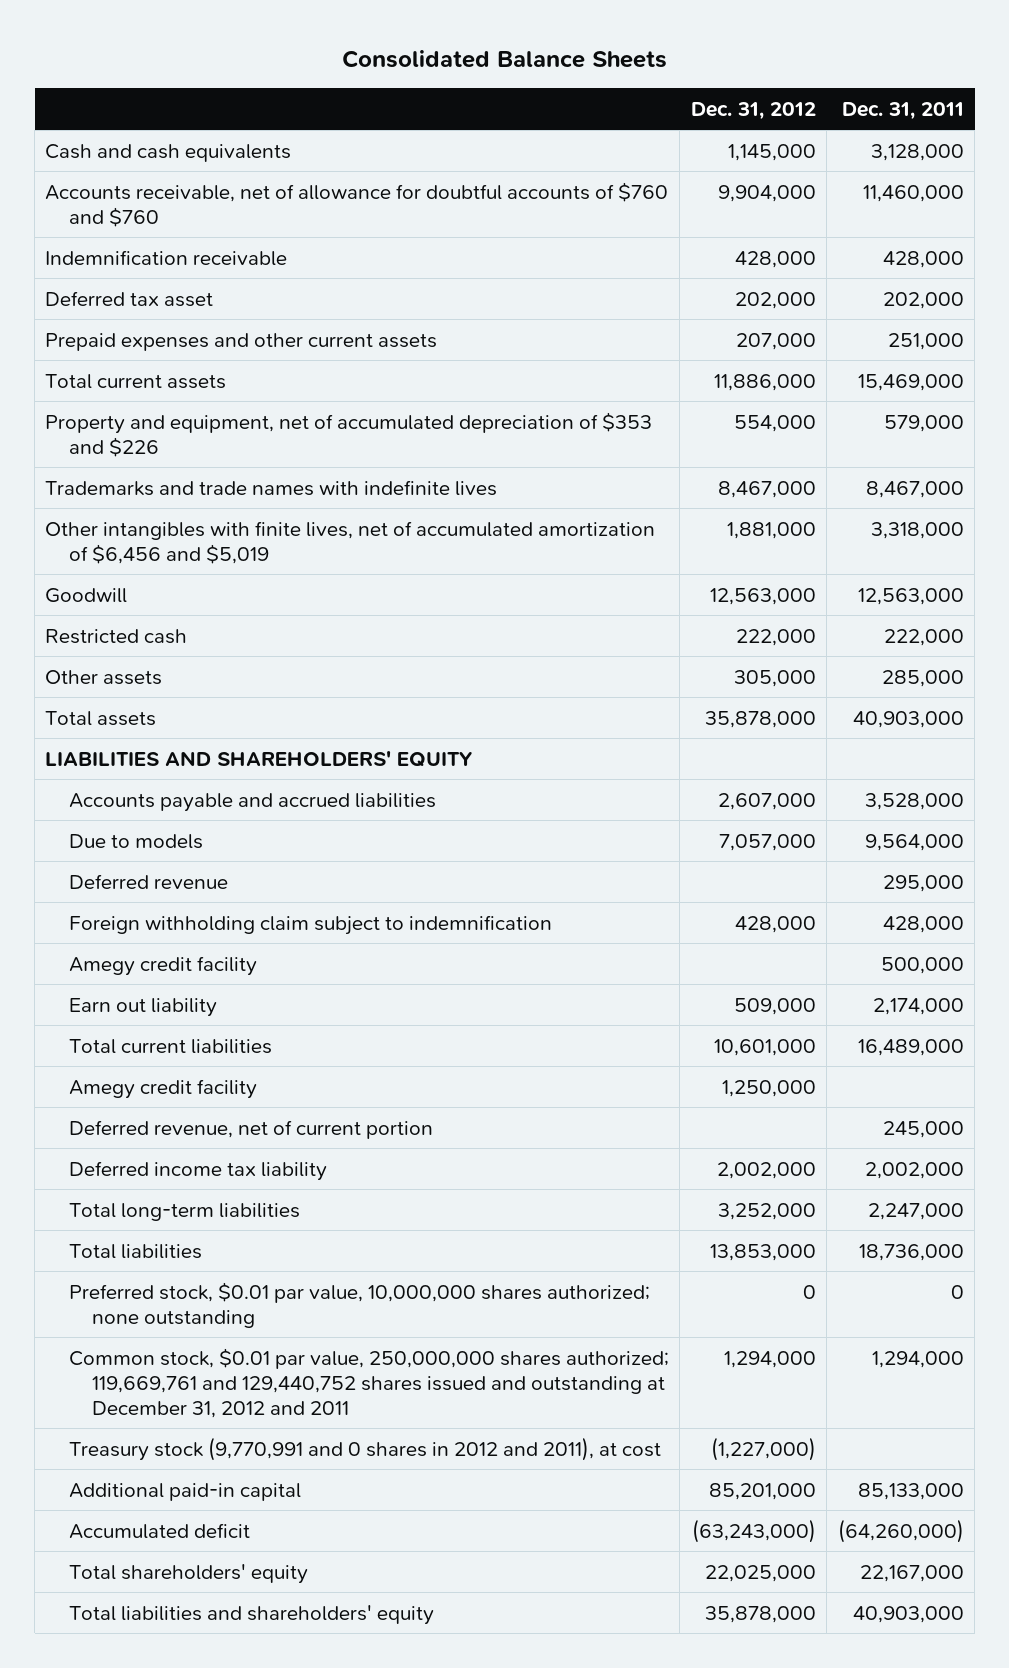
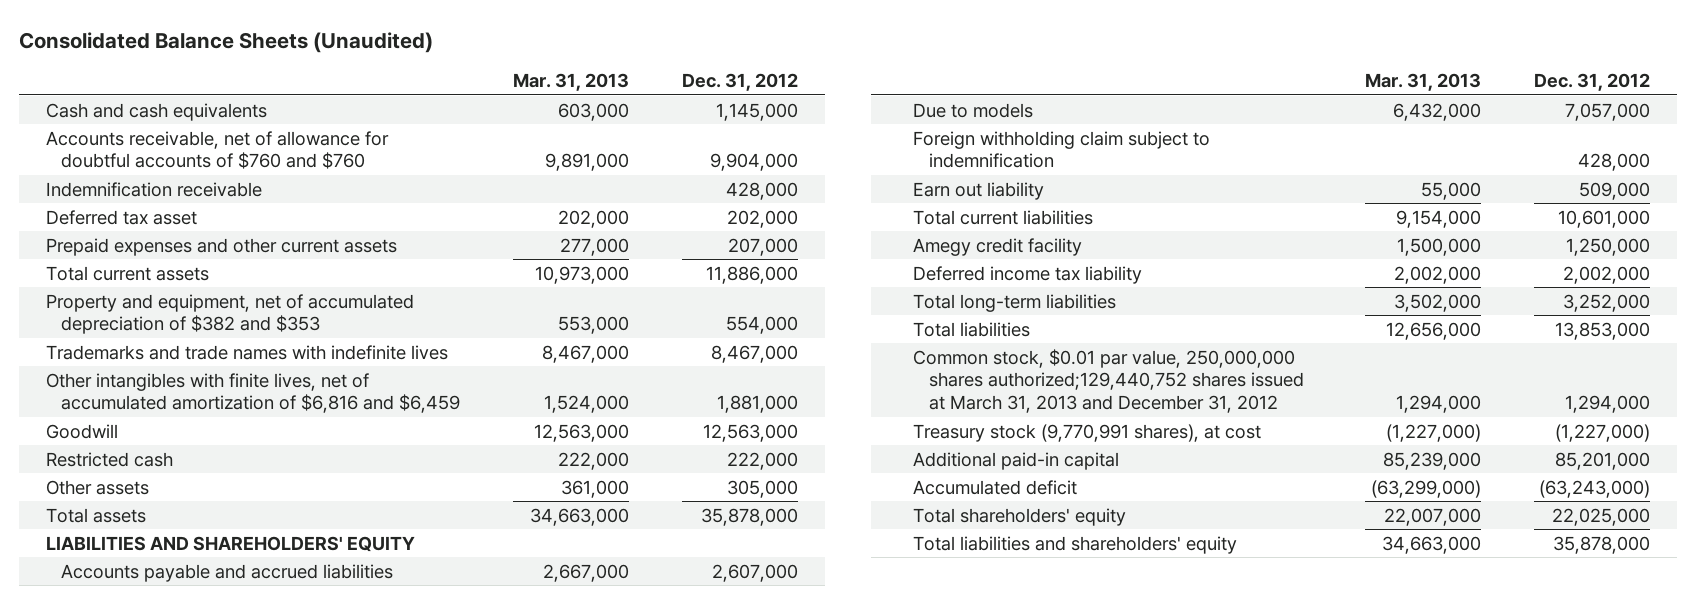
- Consolidated Balance Sheets
+ Consolidated Balance Sheets (Unaudited)
- | Dec. 31, 2012 | Dec. 31, 2011
+ | Mar. 31, 2013 | Dec. 31, 2012
- Property and equipment, net of accumulated depreciation of $353 and $226 | 554,000 | 579,000
+ Property and equipment, net of accumulated depreciation of $382 and $353 | 553,000 | 554,000
- Other intangibles with finite lives, net of accumulated amortization of $6,456 and $5,019 | 1,881,000 | 3,318,000
+ Other intangibles with finite lives, net of accumulated amortization of $6,816 and $6,459 | 1,524,000 | 1,881,000
- Deferred revenue | | 295,000
- Amegy credit facility | | 500,000
- Deferred revenue, net of current portion | | 245,000
- Preferred stock, $0.01 par value, 10,000,000 shares authorized; none outstanding | 0 | 0
- Common stock, $0.01 par value, 250,000,000 shares authorized; 119,669,761 and 129,440,752 shares issued and outstanding at December 31, 2012 and 2011 | 1,294,000 | 1,294,000
- Treasury stock (9,770,991 and 0 shares in 2012 and 2011), at cost | (1,227,000) |
+ Common stock, $0.01 par value, 250,000,000 shares authorized;129,440,752 shares issued at March 31, 2013 and December 31, 2012 | 1,294,000 | 1,294,000
+ Treasury stock (9,770,991 shares), at cost | (1,227,000) | (1,227,000)

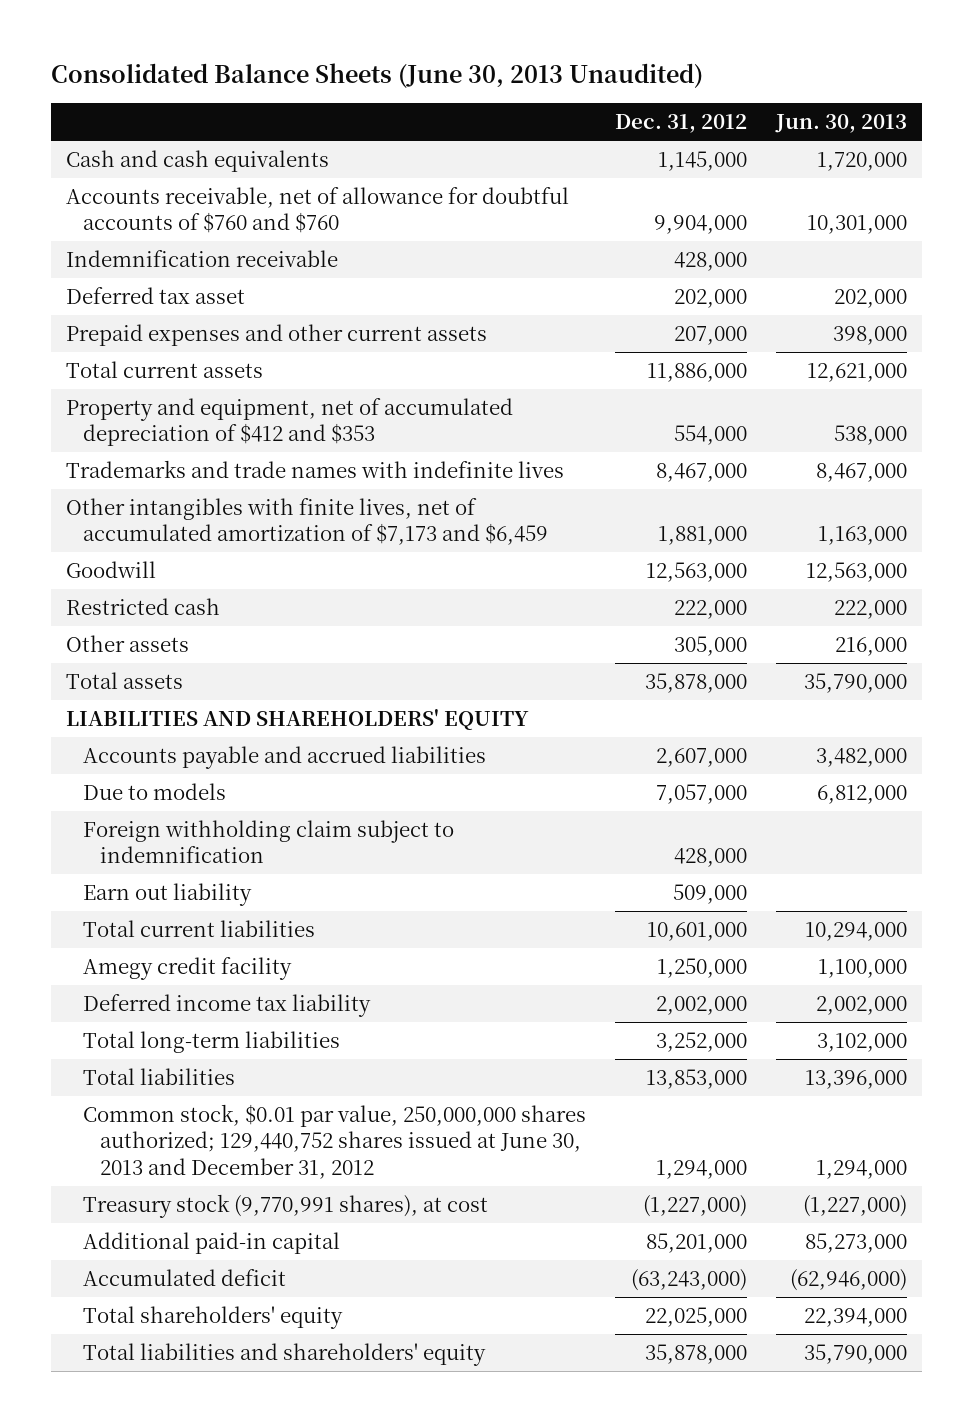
- Consolidated Balance Sheets (Unaudited)
+ Consolidated Balance Sheets (June 30, 2013 Unaudited)
- | Mar. 31, 2013 | Dec. 31, 2012
+ | Dec. 31, 2012 | Jun. 30, 2013
- Property and equipment, net of accumulated depreciation of $382 and $353 | 553,000 | 554,000
+ Property and equipment, net of accumulated depreciation of $412 and $353 | 554,000 | 538,000
- Other intangibles with finite lives, net of accumulated amortization of $6,816 and $6,459 | 1,524,000 | 1,881,000
+ Other intangibles with finite lives, net of accumulated amortization of $7,173 and $6,459 | 1,881,000 | 1,163,000
- Common stock, $0.01 par value, 250,000,000 shares authorized;129,440,752 shares issued at March 31, 2013 and December 31, 2012 | 1,294,000 | 1,294,000
+ Common stock, $0.01 par value, 250,000,000 shares authorized; 129,440,752 shares issued at June 30, 2013 and December 31, 2012 | 1,294,000 | 1,294,000

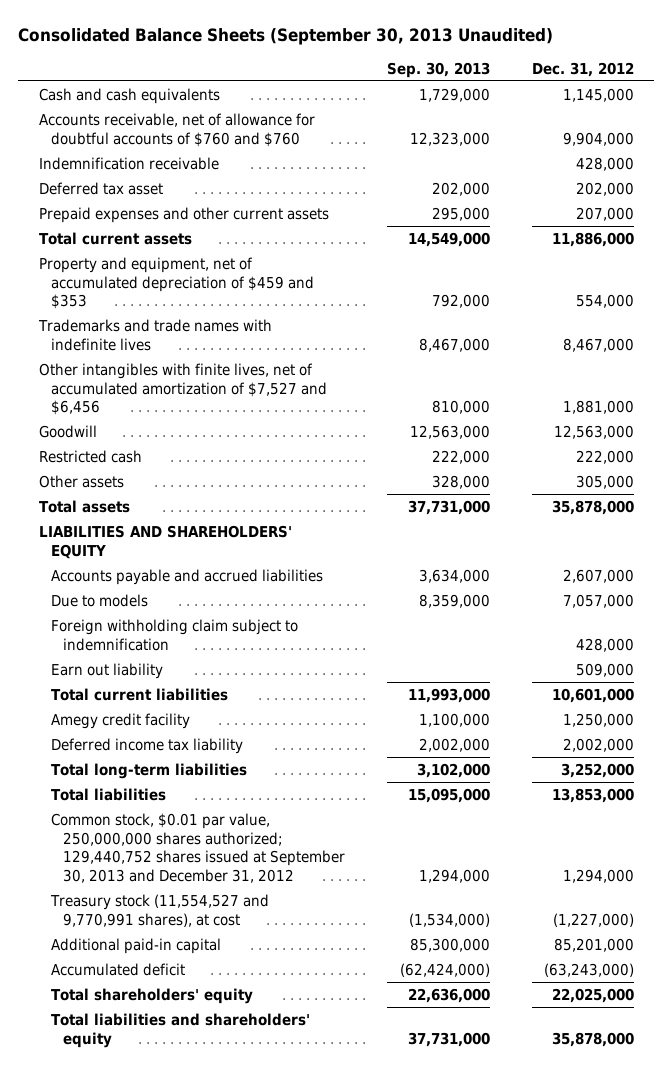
- Consolidated Balance Sheets (June 30, 2013 Unaudited)
+ Consolidated Balance Sheets (September 30, 2013 Unaudited)
- | Dec. 31, 2012 | Jun. 30, 2013
+ | Sep. 30, 2013 | Dec. 31, 2012
- Property and equipment, net of accumulated depreciation of $412 and $353 | 554,000 | 538,000
+ Property and equipment, net of accumulated depreciation of $459 and $353 | 792,000 | 554,000
- Other intangibles with finite lives, net of accumulated amortization of $7,173 and $6,459 | 1,881,000 | 1,163,000
+ Other intangibles with finite lives, net of accumulated amortization of $7,527 and $6,456 | 810,000 | 1,881,000
- Common stock, $0.01 par value, 250,000,000 shares authorized; 129,440,752 shares issued at June 30, 2013 and December 31, 2012 | 1,294,000 | 1,294,000
- Treasury stock (9,770,991 shares), at cost | (1,227,000) | (1,227,000)
+ Common stock, $0.01 par value, 250,000,000 shares authorized; 129,440,752 shares issued at September 30, 2013 and December 31, 2012 | 1,294,000 | 1,294,000
+ Treasury stock (11,554,527 and 9,770,991 shares), at cost | (1,534,000) | (1,227,000)

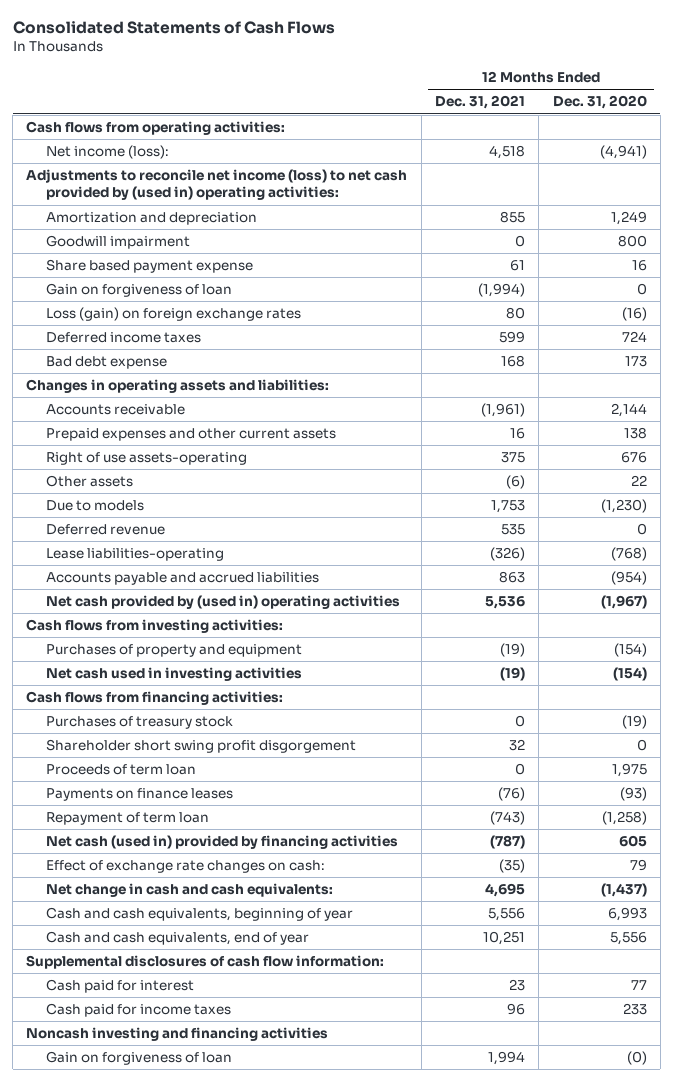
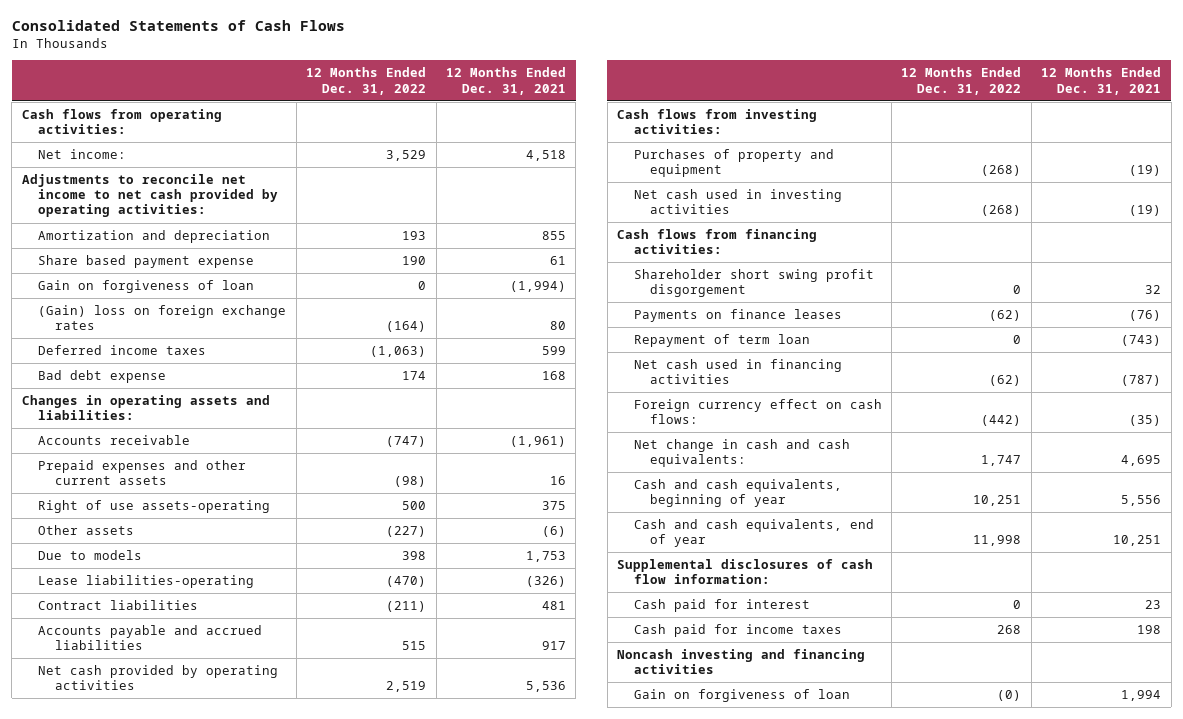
- | 12 Months Ended Dec. 31, 2021 | 12 Months Ended Dec. 31, 2020
+ | 12 Months Ended Dec. 31, 2022 | 12 Months Ended Dec. 31, 2021
- Net income (loss): | 4,518 | (4,941)
- Adjustments to reconcile net income (loss) to net cash provided by (used in) operating activities:
+ Net income: | 3,529 | 4,518
+ Adjustments to reconcile net income to net cash provided by operating activities:
- Goodwill impairment | 0 | 800
- Loss (gain) on foreign exchange rates | 80 | (16)
+ (Gain) loss on foreign exchange rates | (164) | 80
- Deferred revenue | 535 | 0
- Accounts payable and accrued liabilities | 863 | (954)
- Net cash provided by (used in) operating activities | 5,536 | (1,967)
+ Contract liabilities | (211) | 481
+ Accounts payable and accrued liabilities | 515 | 917
+ Net cash provided by operating activities | 2,519 | 5,536
- Purchases of treasury stock | 0 | (19)
- Proceeds of term loan | 0 | 1,975
- Net cash (used in) provided by financing activities | (787) | 605
- Effect of exchange rate changes on cash: | (35) | 79
+ Net cash used in financing activities | (62) | (787)
+ Foreign currency effect on cash flows: | (442) | (35)
- Cash paid for income taxes | 96 | 233
+ Cash paid for income taxes | 268 | 198

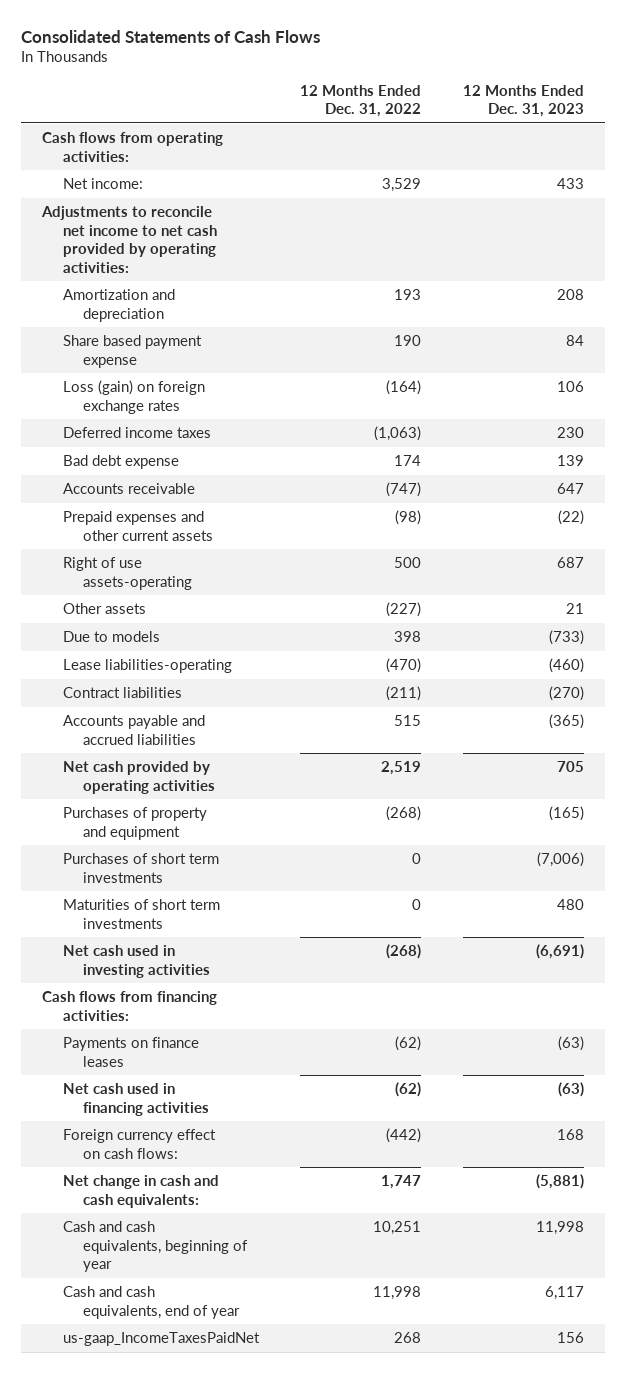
- | 12 Months Ended Dec. 31, 2022 | 12 Months Ended Dec. 31, 2021
+ | 12 Months Ended Dec. 31, 2022 | 12 Months Ended Dec. 31, 2023
- Gain on forgiveness of loan | 0 | (1,994)
- (Gain) loss on foreign exchange rates | (164) | 80
+ Loss (gain) on foreign exchange rates | (164) | 106
- Changes in operating assets and liabilities:
- Cash flows from investing activities:
+ Purchases of short term investments | 0 | (7,006)
+ Maturities of short term investments | 0 | 480
- Shareholder short swing profit disgorgement | 0 | 32
- Repayment of term loan | 0 | (743)
- Supplemental disclosures of cash flow information:
- Cash paid for interest | 0 | 23
- Cash paid for income taxes | 268 | 198
- Noncash investing and financing activities
- Gain on forgiveness of loan | (0) | 1,994
+ us-gaap_IncomeTaxesPaidNet | 268 | 156

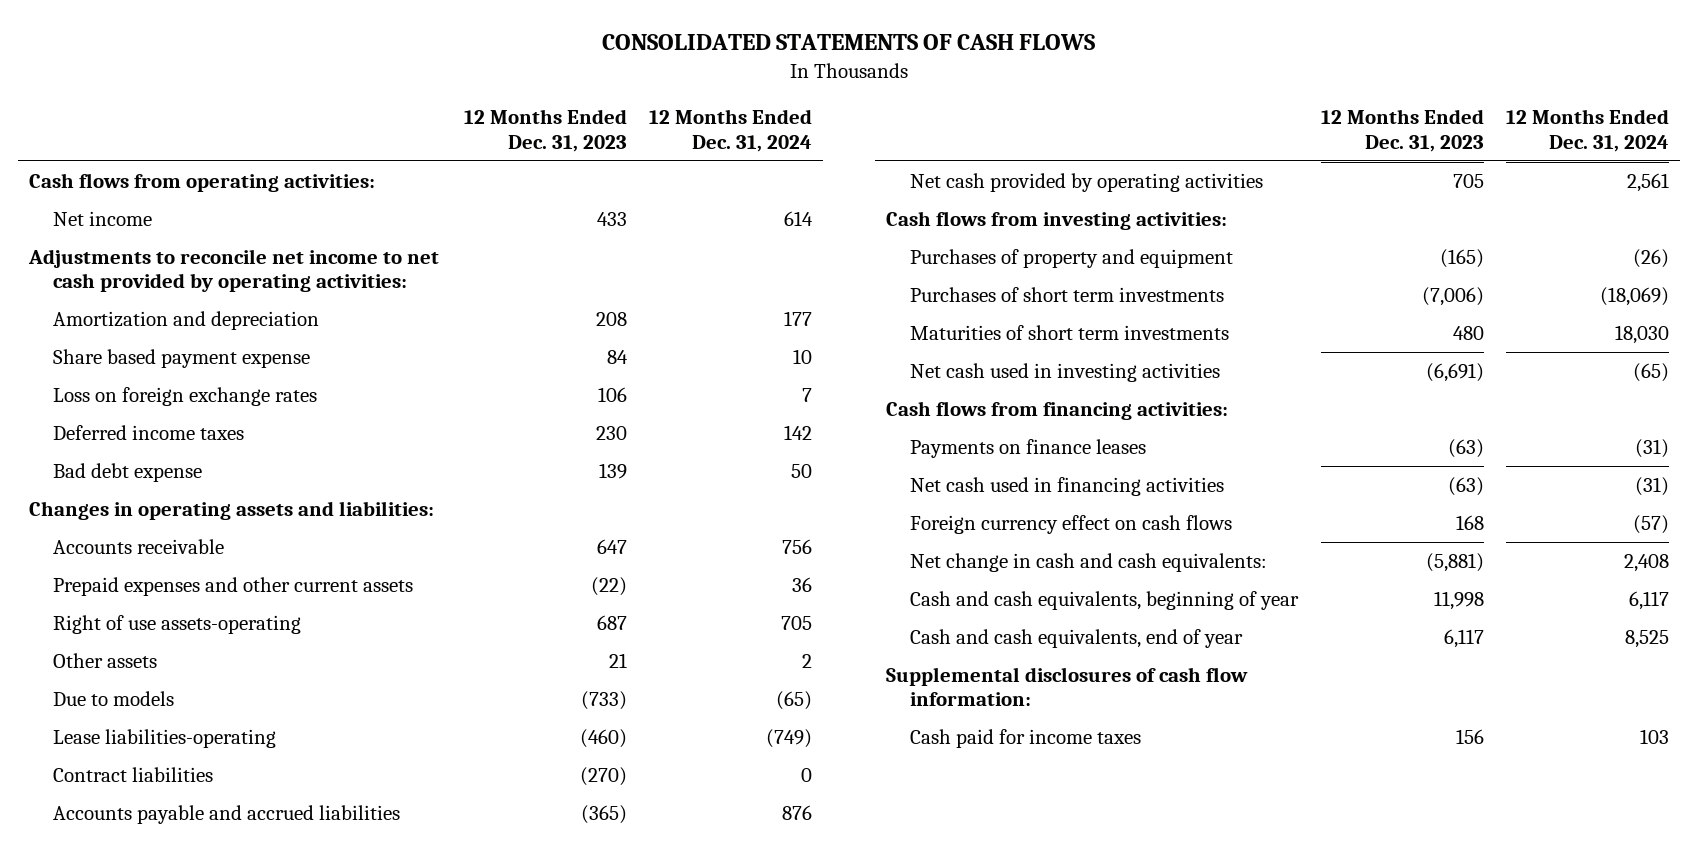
- Consolidated Statements of Cash Flows
+ CONSOLIDATED STATEMENTS OF CASH FLOWS
- | 12 Months Ended Dec. 31, 2022 | 12 Months Ended Dec. 31, 2023
+ | 12 Months Ended Dec. 31, 2023 | 12 Months Ended Dec. 31, 2024
- Net income: | 3,529 | 433
+ Net income | 433 | 614
- Loss (gain) on foreign exchange rates | (164) | 106
+ Loss on foreign exchange rates | 106 | 7
+ Changes in operating assets and liabilities:
+ Cash flows from investing activities:
- Foreign currency effect on cash flows: | (442) | 168
+ Foreign currency effect on cash flows | 168 | (57)
- us-gaap_IncomeTaxesPaidNet | 268 | 156
+ Supplemental disclosures of cash flow information:
+ Cash paid for income taxes | 156 | 103

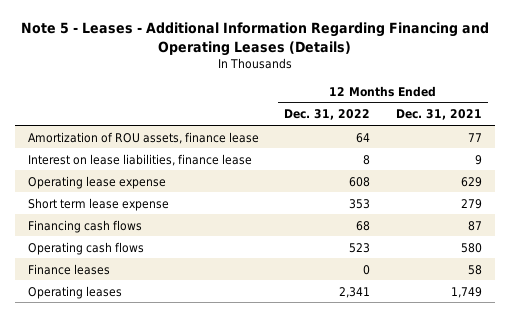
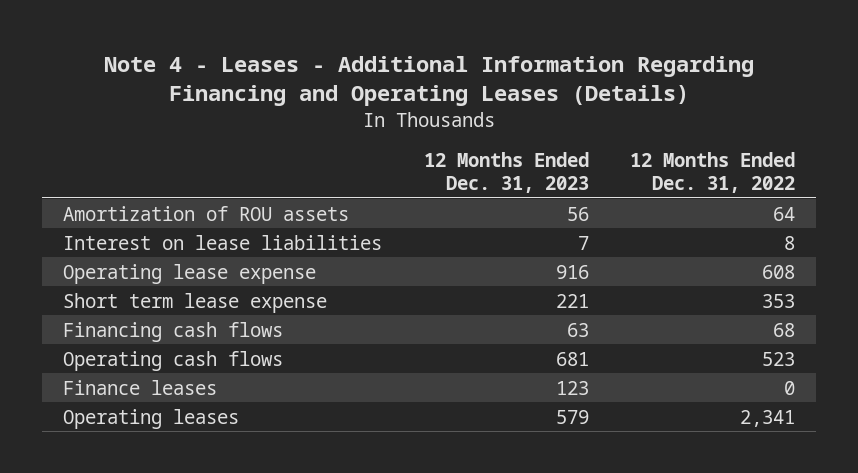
- Note 5 - Leases - Additional Information Regarding Financing and Operating Leases (Details)
+ Note 4 - Leases - Additional Information Regarding Financing and Operating Leases (Details)
- | 12 Months Ended Dec. 31, 2022 | 12 Months Ended Dec. 31, 2021
+ | 12 Months Ended Dec. 31, 2023 | 12 Months Ended Dec. 31, 2022
- Amortization of ROU assets, finance lease | 64 | 77
- Interest on lease liabilities, finance lease | 8 | 9
+ Amortization of ROU assets | 56 | 64
+ Interest on lease liabilities | 7 | 8

